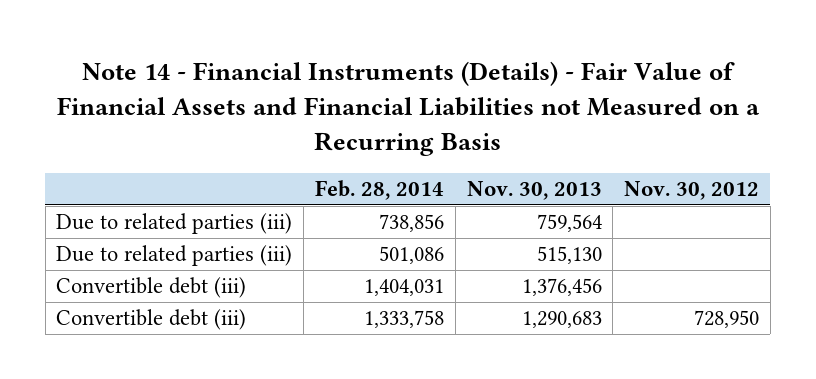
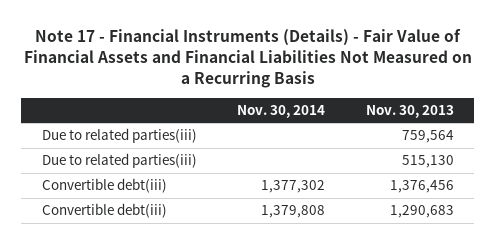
- Note 14 - Financial Instruments (Details) - Fair Value of Financial Assets and Financial Liabilities not Measured on a Recurring Basis
+ Note 17 - Financial Instruments (Details) - Fair Value of Financial Assets and Financial Liabilities Not Measured on a Recurring Basis
- | Feb. 28, 2014 | Nov. 30, 2013 | Nov. 30, 2012
+ | Nov. 30, 2014 | Nov. 30, 2013
- Due to related parties (iii) | 738,856 | 759,564 |
- Due to related parties (iii) | 501,086 | 515,130 |
- Convertible debt (iii) | 1,404,031 | 1,376,456 |
- Convertible debt (iii) | 1,333,758 | 1,290,683 | 728,950
+ Due to related parties(iii) | | 759,564
+ Due to related parties(iii) | | 515,130
+ Convertible debt(iii) | 1,377,302 | 1,376,456
+ Convertible debt(iii) | 1,379,808 | 1,290,683

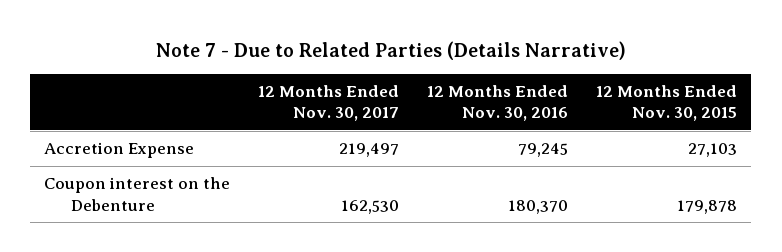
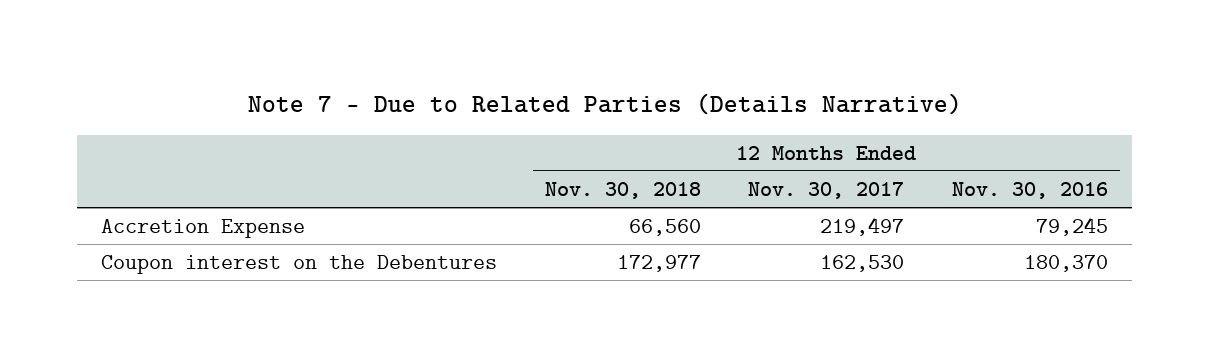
- | 12 Months Ended Nov. 30, 2017 | 12 Months Ended Nov. 30, 2016 | 12 Months Ended Nov. 30, 2015
+ | 12 Months Ended Nov. 30, 2018 | 12 Months Ended Nov. 30, 2017 | 12 Months Ended Nov. 30, 2016
- Coupon interest on the Debenture | 162,530 | 180,370 | 179,878
+ Coupon interest on the Debentures | 172,977 | 162,530 | 180,370

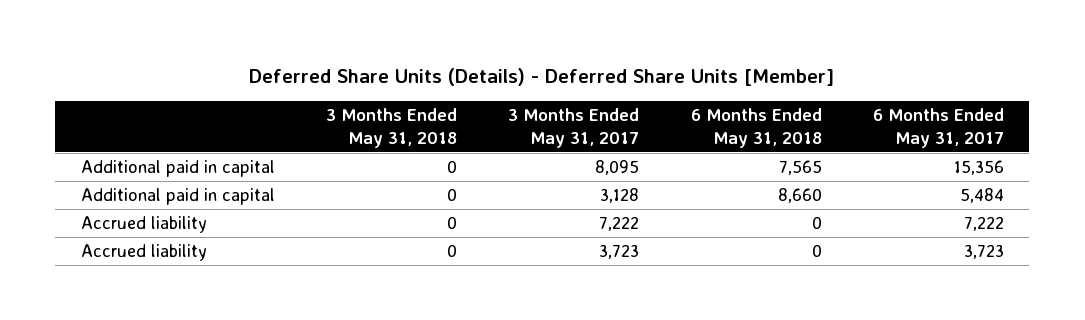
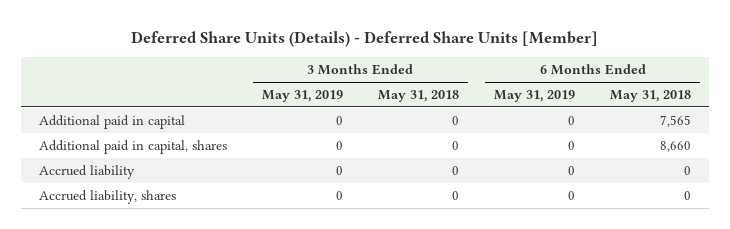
- | 3 Months Ended May 31, 2018 | 3 Months Ended May 31, 2017 | 6 Months Ended May 31, 2018 | 6 Months Ended May 31, 2017
+ | 3 Months Ended May 31, 2019 | 3 Months Ended May 31, 2018 | 6 Months Ended May 31, 2019 | 6 Months Ended May 31, 2018
- Additional paid in capital | 0 | 3,128 | 8,660 | 5,484
- Accrued liability | 0 | 7,222 | 0 | 7,222
+ Additional paid in capital, shares | 0 | 0 | 0 | 8,660
+ Accrued liability, shares | 0 | 0 | 0 | 0

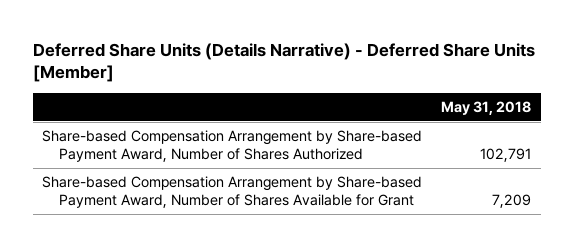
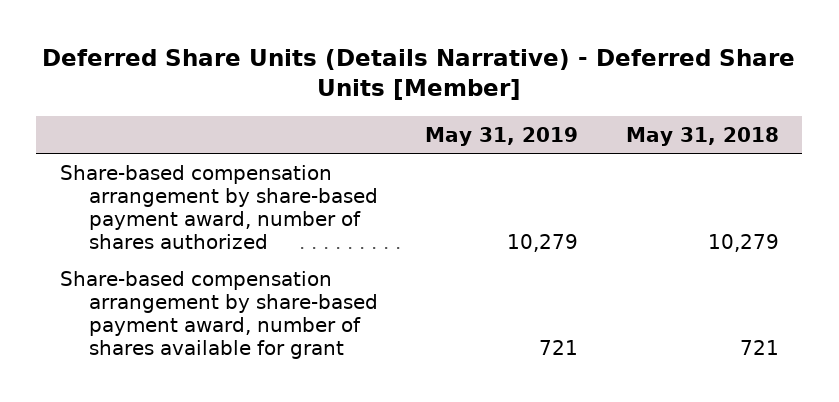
- | May 31, 2018
+ | May 31, 2019 | May 31, 2018
- Share-based Compensation Arrangement by Share-based Payment Award, Number of Shares Authorized | 102,791
- Share-based Compensation Arrangement by Share-based Payment Award, Number of Shares Available for Grant | 7,209
+ Share-based compensation arrangement by share-based payment award, number of shares authorized | 10,279 | 10,279
+ Share-based compensation arrangement by share-based payment award, number of shares available for grant | 721 | 721

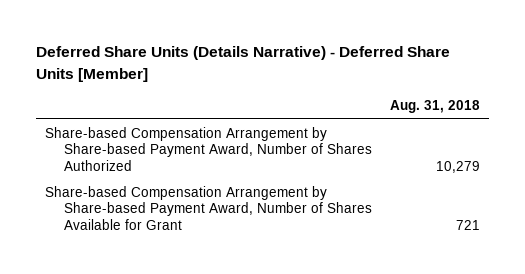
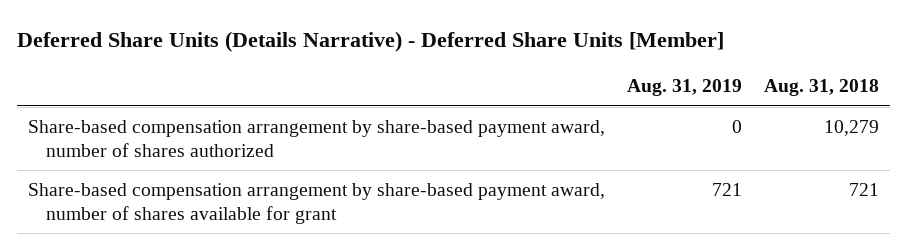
- | Aug. 31, 2018
+ | Aug. 31, 2019 | Aug. 31, 2018
- Share-based Compensation Arrangement by Share-based Payment Award, Number of Shares Authorized | 10,279
- Share-based Compensation Arrangement by Share-based Payment Award, Number of Shares Available for Grant | 721
+ Share-based compensation arrangement by share-based payment award, number of shares authorized | 0 | 10,279
+ Share-based compensation arrangement by share-based payment award, number of shares available for grant | 721 | 721

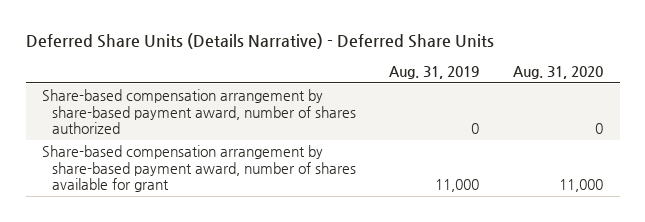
- Deferred Share Units (Details Narrative) - Deferred Share Units [Member]
+ Deferred Share Units (Details Narrative) - Deferred Share Units
- | Aug. 31, 2019 | Aug. 31, 2018
+ | Aug. 31, 2019 | Aug. 31, 2020
- Share-based compensation arrangement by share-based payment award, number of shares available for grant | 721 | 721
+ Share-based compensation arrangement by share-based payment award, number of shares available for grant | 11,000 | 11,000

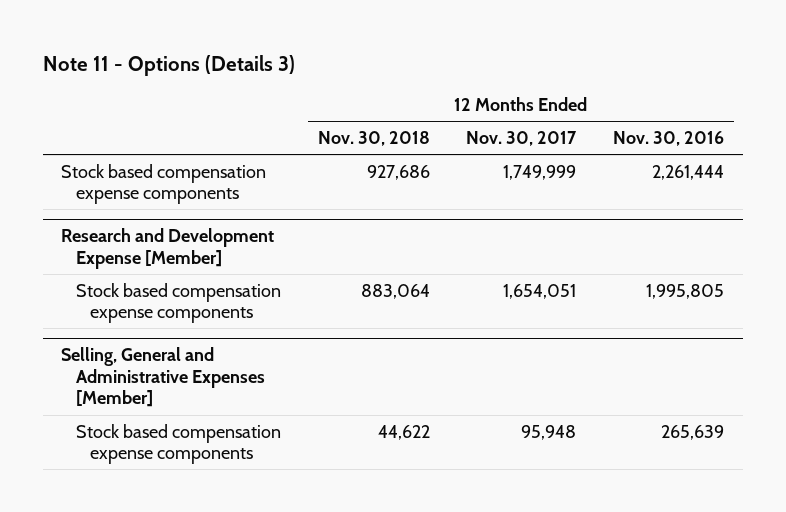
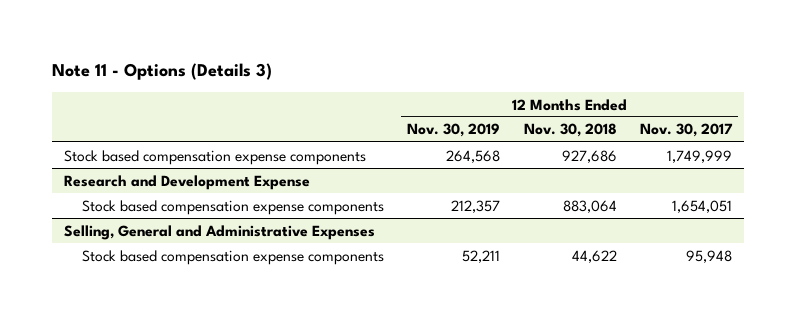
- | 12 Months Ended Nov. 30, 2018 | 12 Months Ended Nov. 30, 2017 | 12 Months Ended Nov. 30, 2016
+ | 12 Months Ended Nov. 30, 2019 | 12 Months Ended Nov. 30, 2018 | 12 Months Ended Nov. 30, 2017
- Research and Development Expense [Member]
+ Research and Development Expense
- Selling, General and Administrative Expenses [Member]
+ Selling, General and Administrative Expenses

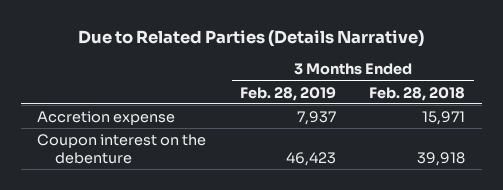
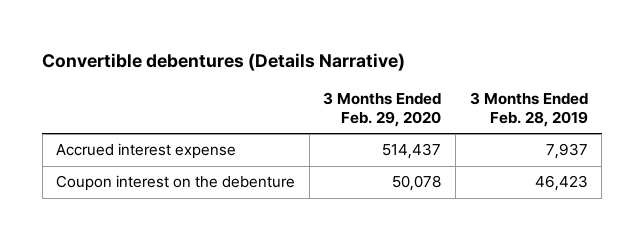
- Due to Related Parties (Details Narrative)
+ Convertible debentures (Details Narrative)
- | 3 Months Ended Feb. 28, 2019 | 3 Months Ended Feb. 28, 2018
+ | 3 Months Ended Feb. 29, 2020 | 3 Months Ended Feb. 28, 2019
- Accretion expense | 7,937 | 15,971
+ Accrued interest expense | 514,437 | 7,937

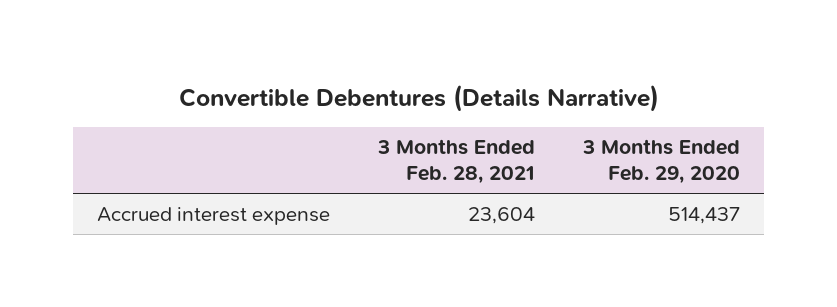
- Convertible debentures (Details Narrative)
+ Convertible Debentures (Details Narrative)
- | 3 Months Ended Feb. 29, 2020 | 3 Months Ended Feb. 28, 2019
+ | 3 Months Ended Feb. 28, 2021 | 3 Months Ended Feb. 29, 2020
- Coupon interest on the debenture | 50,078 | 46,423

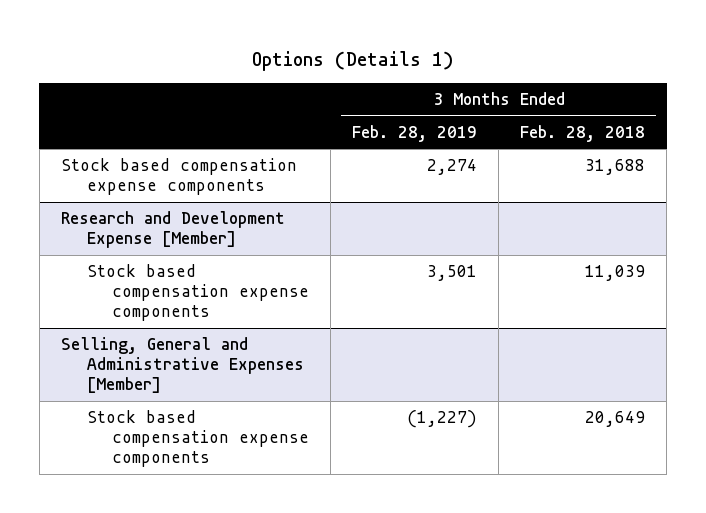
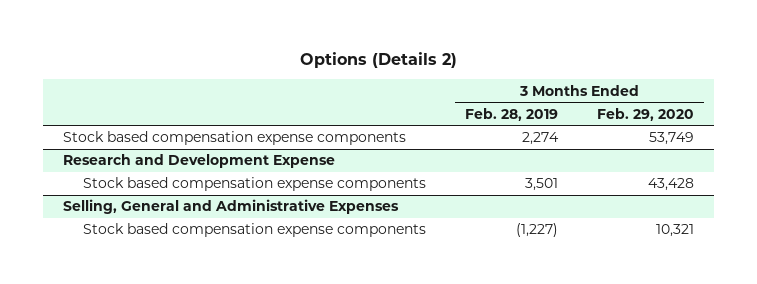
- Options (Details 1)
+ Options (Details 2)
- | 3 Months Ended Feb. 28, 2019 | 3 Months Ended Feb. 28, 2018
+ | 3 Months Ended Feb. 28, 2019 | 3 Months Ended Feb. 29, 2020
- Research and Development Expense [Member]
+ Research and Development Expense
- Selling, General and Administrative Expenses [Member]
+ Selling, General and Administrative Expenses

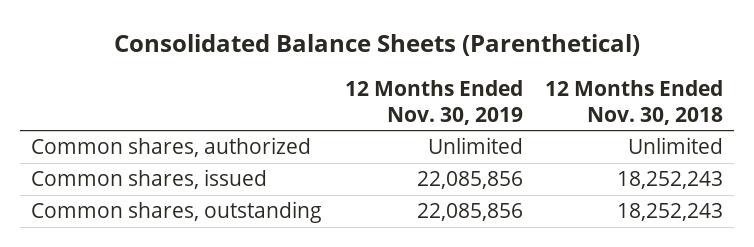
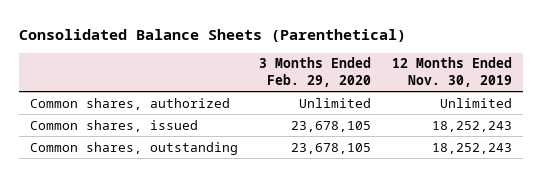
- | 12 Months Ended Nov. 30, 2019 | 12 Months Ended Nov. 30, 2018
+ | 3 Months Ended Feb. 29, 2020 | 12 Months Ended Nov. 30, 2019
- Common shares, issued | 22,085,856 | 18,252,243
- Common shares, outstanding | 22,085,856 | 18,252,243
+ Common shares, issued | 23,678,105 | 18,252,243
+ Common shares, outstanding | 23,678,105 | 18,252,243

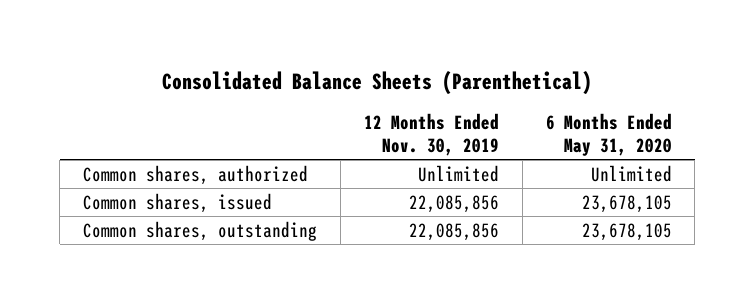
- | 3 Months Ended Feb. 29, 2020 | 12 Months Ended Nov. 30, 2019
+ | 12 Months Ended Nov. 30, 2019 | 6 Months Ended May 31, 2020
- Common shares, issued | 23,678,105 | 18,252,243
- Common shares, outstanding | 23,678,105 | 18,252,243
+ Common shares, issued | 22,085,856 | 23,678,105
+ Common shares, outstanding | 22,085,856 | 23,678,105

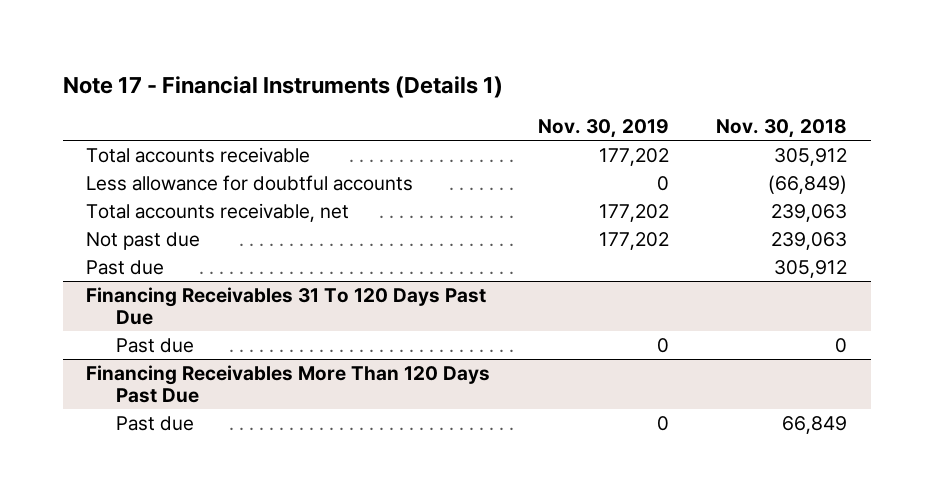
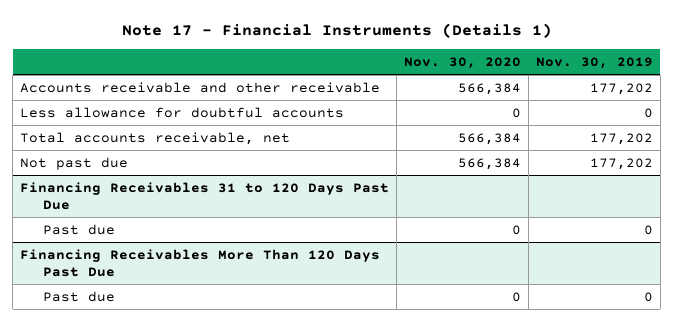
- | Nov. 30, 2019 | Nov. 30, 2018
+ | Nov. 30, 2020 | Nov. 30, 2019
- Total accounts receivable | 177,202 | 305,912
+ Accounts receivable and other receivable | 566,384 | 177,202
- Past due | | 305,912
- Financing Receivables 31 To 120 Days Past Due
+ Financing Receivables 31 to 120 Days Past Due

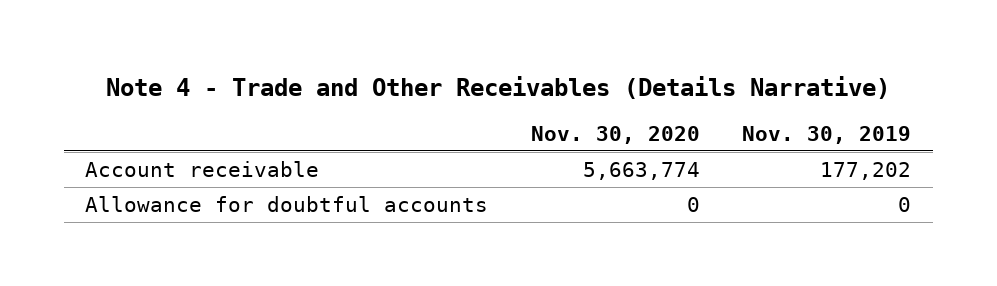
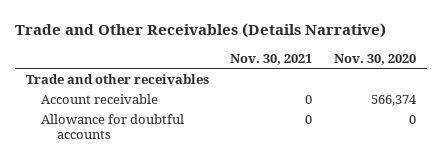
- Note 4 - Trade and Other Receivables (Details Narrative)
+ Trade and Other Receivables (Details Narrative)
- | Nov. 30, 2020 | Nov. 30, 2019
+ | Nov. 30, 2021 | Nov. 30, 2020
- Account receivable | 5,663,774 | 177,202
+ Trade and other receivables
+ Account receivable | 0 | 566,374

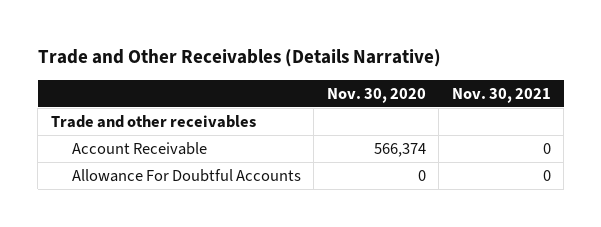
- | Nov. 30, 2021 | Nov. 30, 2020
+ | Nov. 30, 2020 | Nov. 30, 2021
- Account receivable | 0 | 566,374
- Allowance for doubtful accounts | 0 | 0
+ Account Receivable | 566,374 | 0
+ Allowance For Doubtful Accounts | 0 | 0

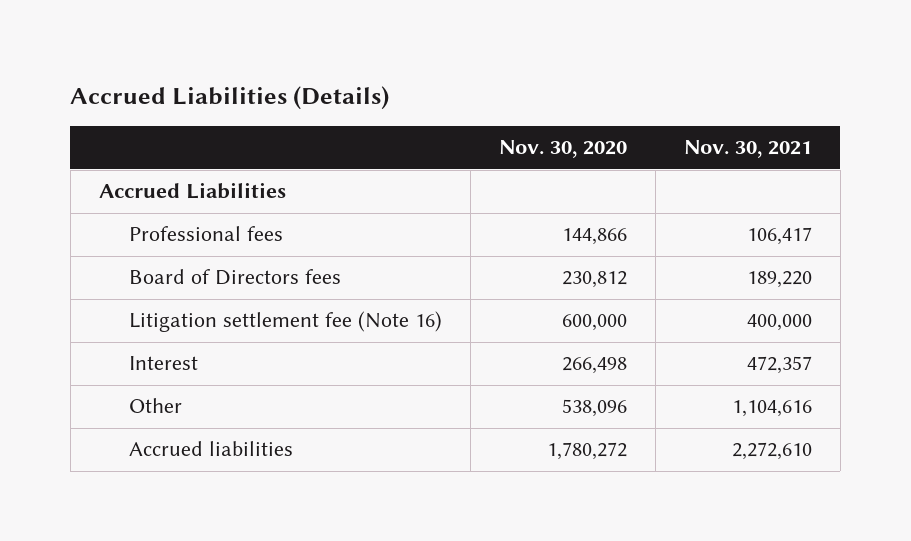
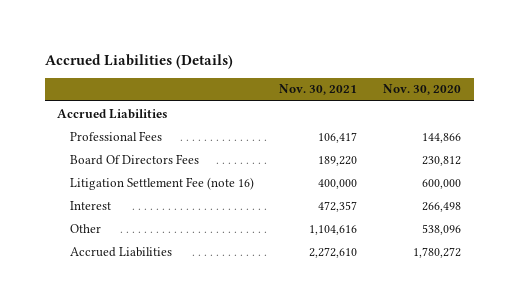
- | Nov. 30, 2020 | Nov. 30, 2021
+ | Nov. 30, 2021 | Nov. 30, 2020
- Professional fees | 144,866 | 106,417
- Board of Directors fees | 230,812 | 189,220
- Litigation settlement fee (Note 16) | 600,000 | 400,000
+ Professional Fees | 106,417 | 144,866
+ Board Of Directors Fees | 189,220 | 230,812
+ Litigation Settlement Fee (note 16) | 400,000 | 600,000
- Accrued liabilities | 1,780,272 | 2,272,610
+ Accrued Liabilities | 2,272,610 | 1,780,272

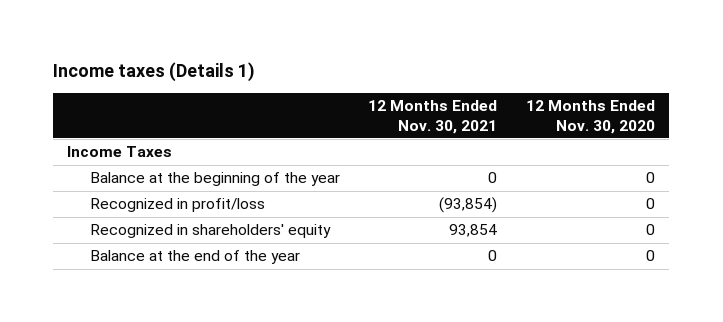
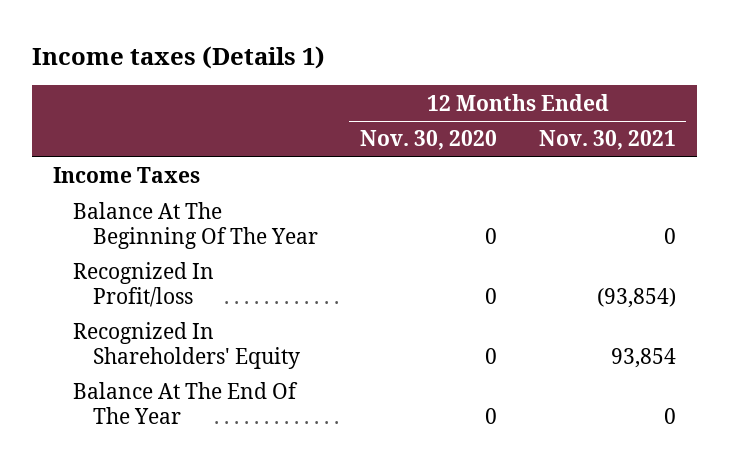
- | 12 Months Ended Nov. 30, 2021 | 12 Months Ended Nov. 30, 2020
+ | 12 Months Ended Nov. 30, 2020 | 12 Months Ended Nov. 30, 2021
- Balance at the beginning of the year | 0 | 0
- Recognized in profit/loss | (93,854) | 0
- Recognized in shareholders' equity | 93,854 | 0
- Balance at the end of the year | 0 | 0
+ Balance At The Beginning Of The Year | 0 | 0
+ Recognized In Profit/loss | 0 | (93,854)
+ Recognized In Shareholders' Equity | 0 | 93,854
+ Balance At The End Of The Year | 0 | 0

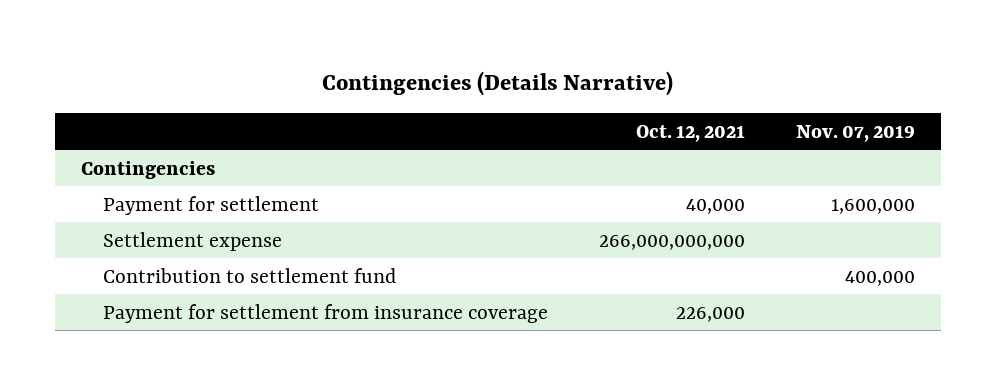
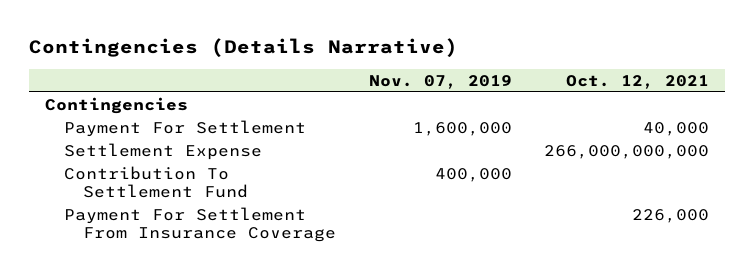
- | Oct. 12, 2021 | Nov. 07, 2019
+ | Nov. 07, 2019 | Oct. 12, 2021
- Payment for settlement | 40,000 | 1,600,000
- Settlement expense | 266,000,000,000 |
- Contribution to settlement fund | | 400,000
- Payment for settlement from insurance coverage | 226,000 |
+ Payment For Settlement | 1,600,000 | 40,000
+ Settlement Expense | | 266,000,000,000
+ Contribution To Settlement Fund | 400,000 |
+ Payment For Settlement From Insurance Coverage | | 226,000

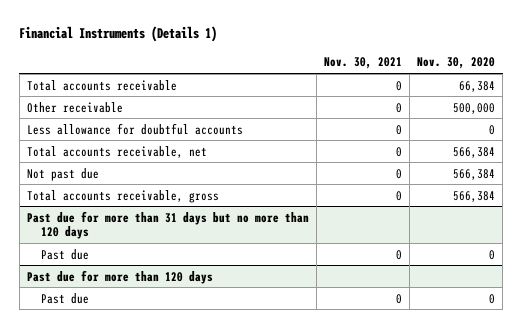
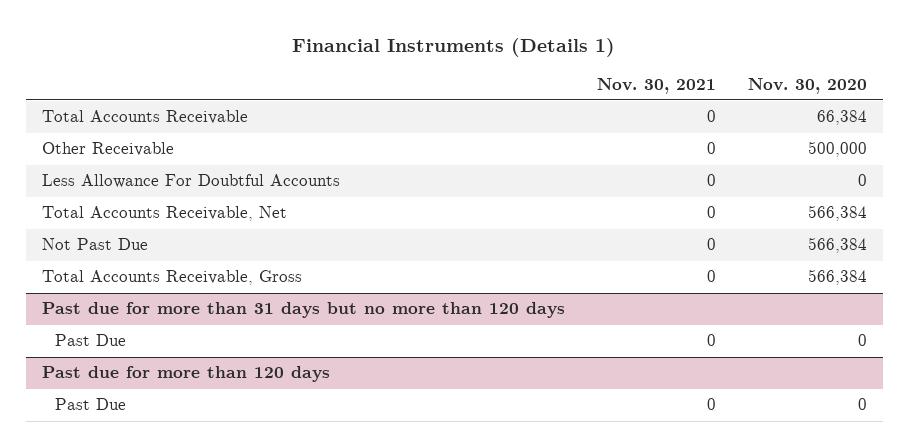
- Total accounts receivable | 0 | 66,384
- Other receivable | 0 | 500,000
- Less allowance for doubtful accounts | 0 | 0
- Total accounts receivable, net | 0 | 566,384
- Not past due | 0 | 566,384
- Total accounts receivable, gross | 0 | 566,384
+ Total Accounts Receivable | 0 | 66,384
+ Other Receivable | 0 | 500,000
+ Less Allowance For Doubtful Accounts | 0 | 0
+ Total Accounts Receivable, Net | 0 | 566,384
+ Not Past Due | 0 | 566,384
+ Total Accounts Receivable, Gross | 0 | 566,384
@ Past due for more than 31 days but no more than 120 days
- Past due | 0 | 0
+ Past Due | 0 | 0
@ Past due for more than 120 days
- Past due | 0 | 0
+ Past Due | 0 | 0

